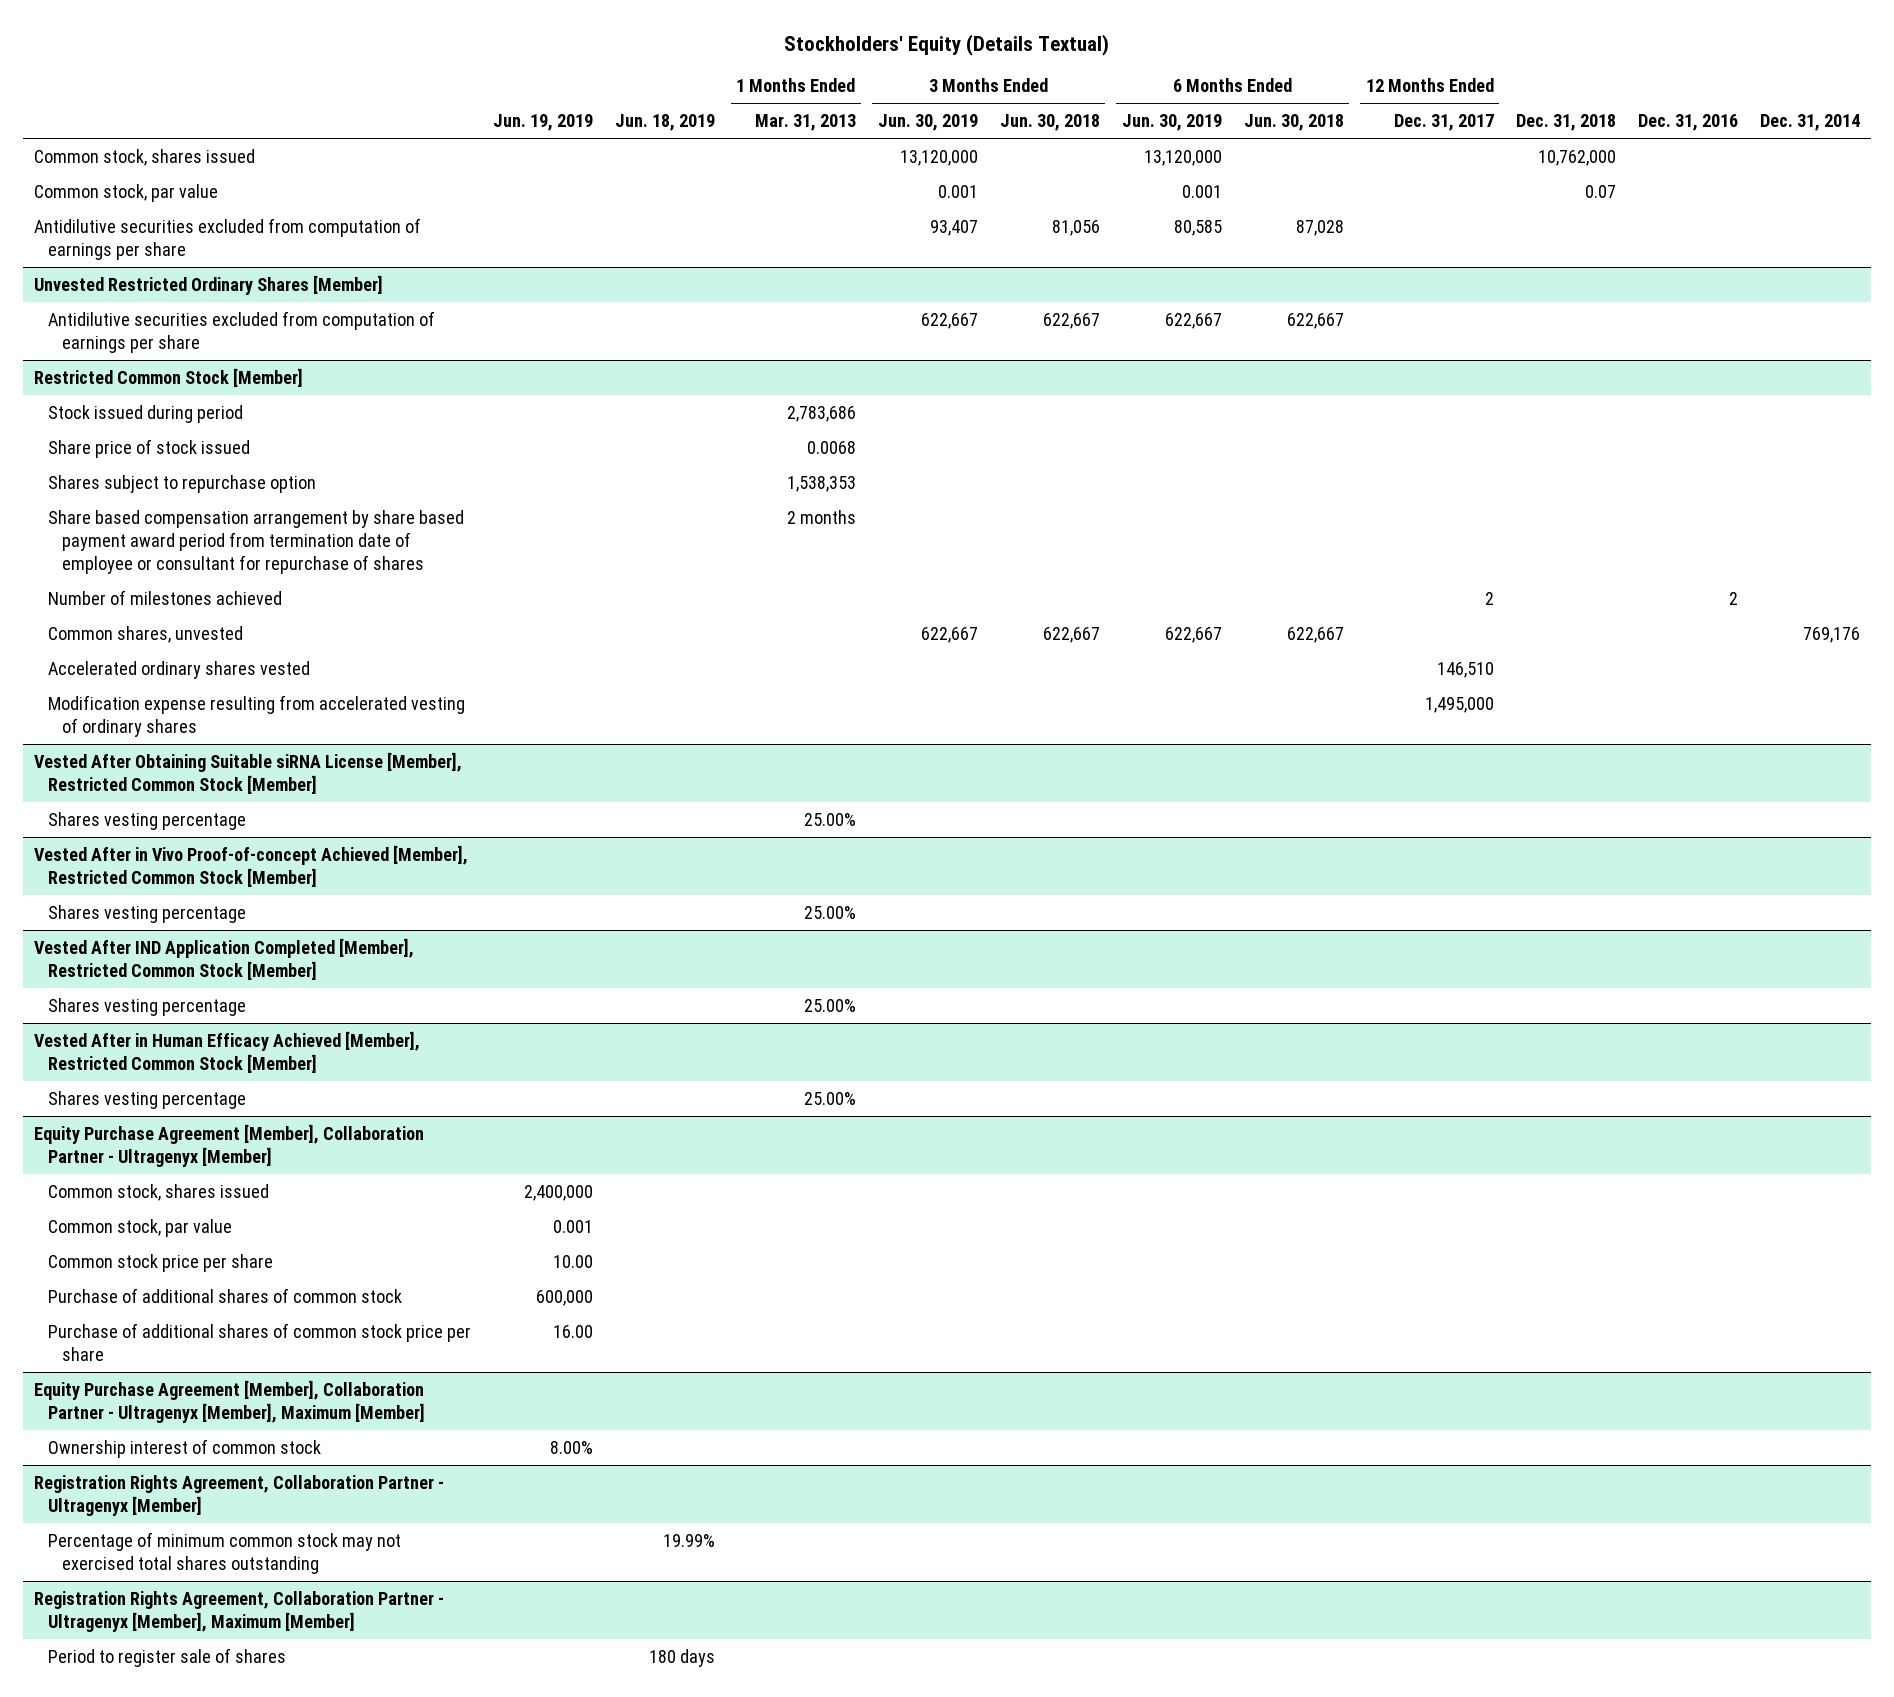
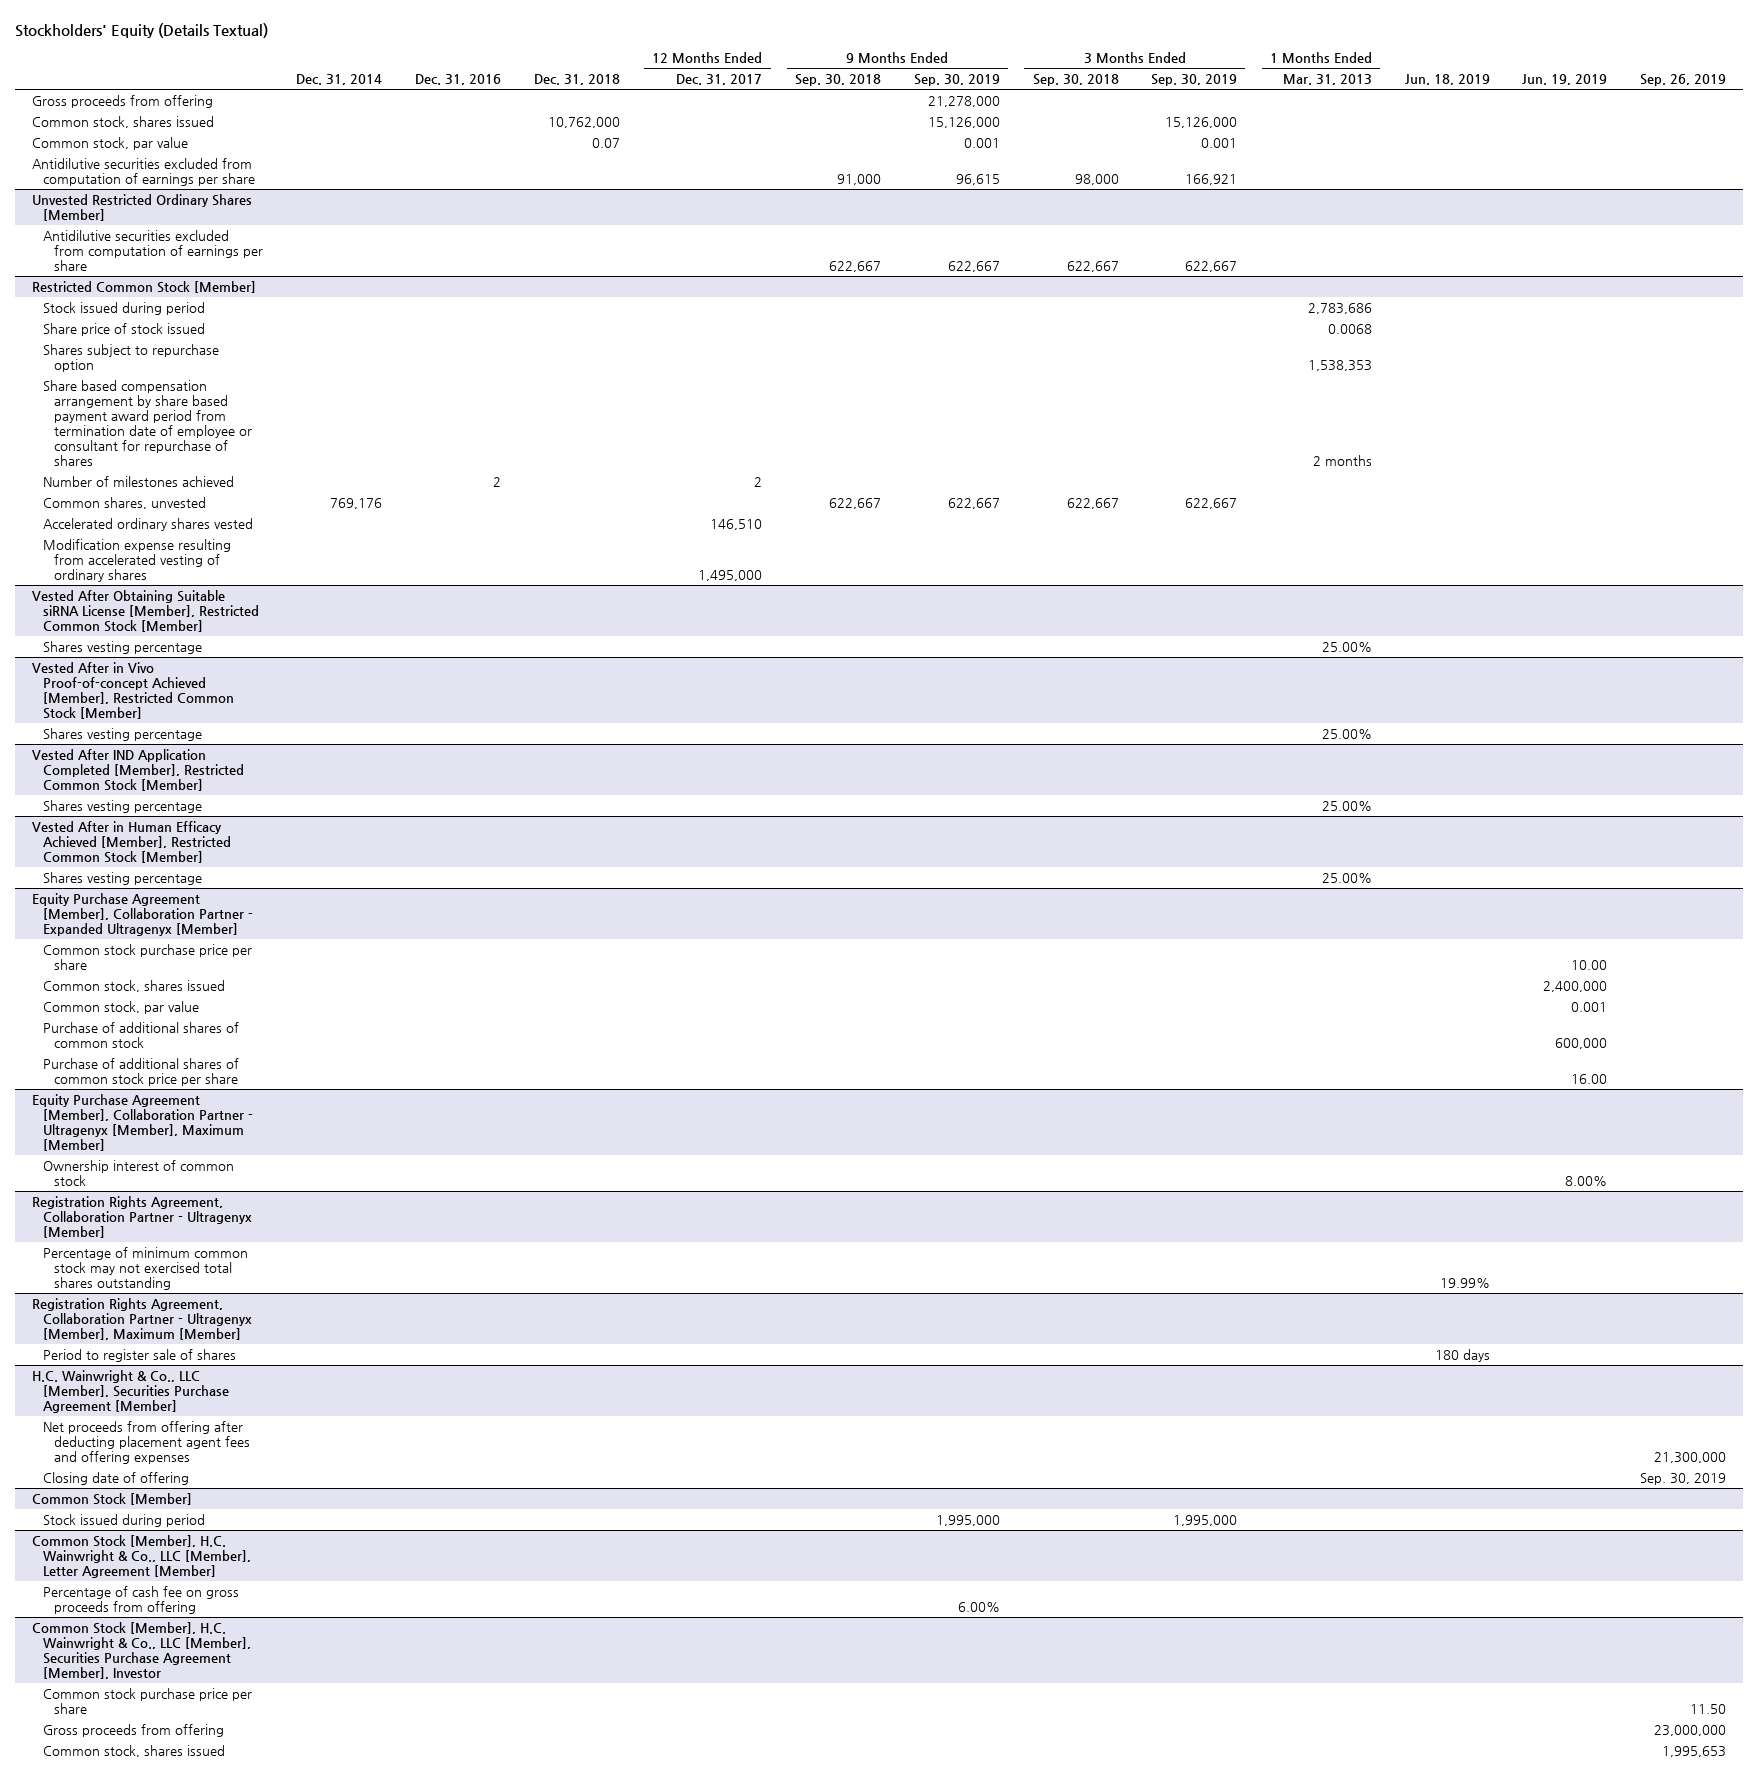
- | Jun. 19, 2019 | Jun. 18, 2019 | 1 Months Ended Mar. 31, 2013 | 3 Months Ended Jun. 30, 2019 | 3 Months Ended Jun. 30, 2018 | 6 Months Ended Jun. 30, 2019 | 6 Months Ended Jun. 30, 2018 | 12 Months Ended Dec. 31, 2017 | Dec. 31, 2018 | Dec. 31, 2016 | Dec. 31, 2014
+ | Dec. 31, 2014 | Dec. 31, 2016 | Dec. 31, 2018 | 12 Months Ended Dec. 31, 2017 | 9 Months Ended Sep. 30, 2018 | 9 Months Ended Sep. 30, 2019 | 3 Months Ended Sep. 30, 2018 | 3 Months Ended Sep. 30, 2019 | 1 Months Ended Mar. 31, 2013 | Jun. 18, 2019 | Jun. 19, 2019 | Sep. 26, 2019
+ Gross proceeds from offering | | | | | | 21,278,000 | | | | | |
- Equity Purchase Agreement [Member], Collaboration Partner - Ultragenyx [Member]
+ Equity Purchase Agreement [Member], Collaboration Partner - Expanded Ultragenyx [Member]
+ Common stock purchase price per share | | | | | | | | | | | 10.00 |
- Common stock price per share | 10.00 | | | | | | | | | |
+ H.C. Wainwright & Co., LLC [Member], Securities Purchase Agreement [Member]
+ Net proceeds from offering after deducting placement agent fees and offering expenses | | | | | | | | | | | | 21,300,000
+ Closing date of offering | | | | | | | | | | | | Sep. 30, 2019
+ Common Stock [Member]
+ Stock issued during period | | | | | | 1,995,000 | | 1,995,000 | | | |
+ Common Stock [Member], H.C. Wainwright & Co., LLC [Member], Letter Agreement [Member]
+ Percentage of cash fee on gross proceeds from offering | | | | | | 6.00% | | | | | |
+ Common Stock [Member], H.C. Wainwright & Co., LLC [Member], Securities Purchase Agreement [Member], Investor
+ Common stock purchase price per share | | | | | | | | | | | | 11.50
+ Gross proceeds from offering | | | | | | | | | | | | 23,000,000
+ Common stock, shares issued | | | | | | | | | | | | 1,995,653

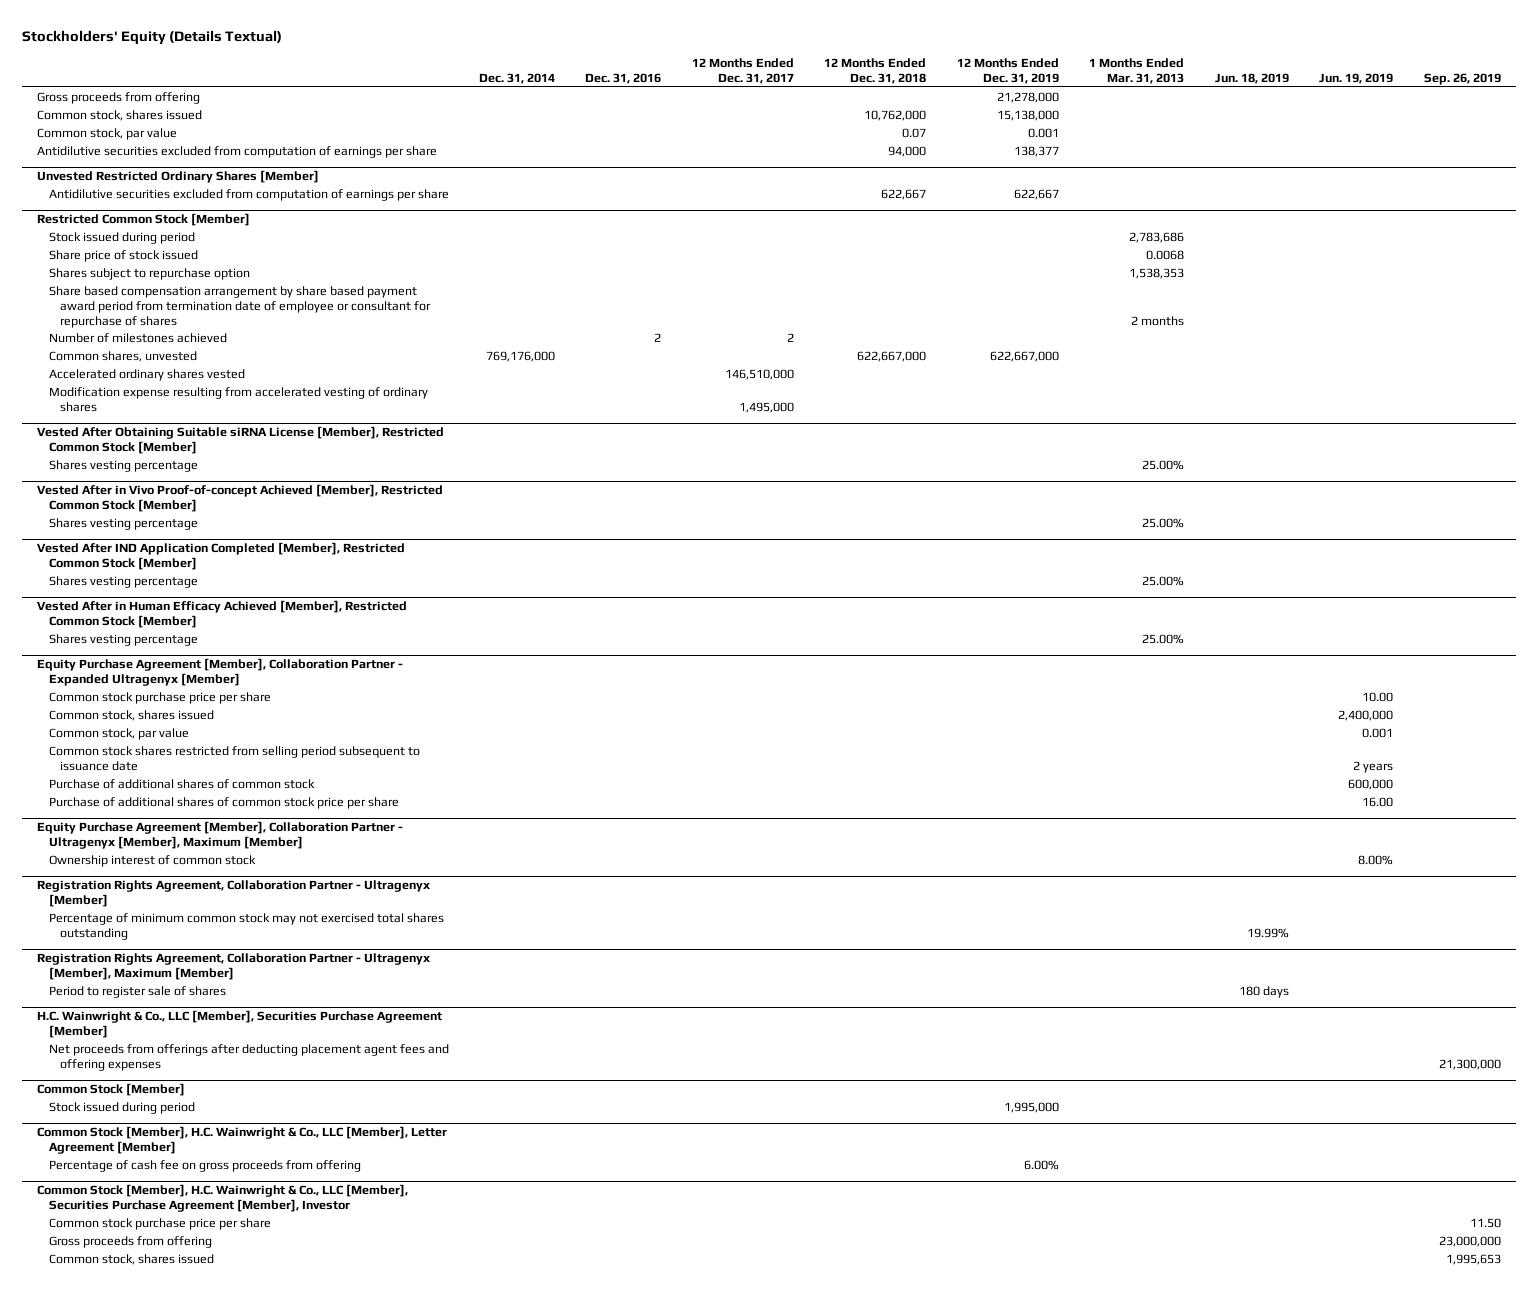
- | Dec. 31, 2014 | Dec. 31, 2016 | Dec. 31, 2018 | 12 Months Ended Dec. 31, 2017 | 9 Months Ended Sep. 30, 2018 | 9 Months Ended Sep. 30, 2019 | 3 Months Ended Sep. 30, 2018 | 3 Months Ended Sep. 30, 2019 | 1 Months Ended Mar. 31, 2013 | Jun. 18, 2019 | Jun. 19, 2019 | Sep. 26, 2019
+ | Dec. 31, 2014 | Dec. 31, 2016 | 12 Months Ended Dec. 31, 2017 | 12 Months Ended Dec. 31, 2018 | 12 Months Ended Dec. 31, 2019 | 1 Months Ended Mar. 31, 2013 | Jun. 18, 2019 | Jun. 19, 2019 | Sep. 26, 2019
@ Restricted Common Stock [Member]
- Common shares, unvested | 769,176 | | | | 622,667 | 622,667 | 622,667 | 622,667 | | | |
- Accelerated ordinary shares vested | | | | 146,510 | | | | | | | |
+ Common shares, unvested | 769,176,000 | | | 622,667,000 | 622,667,000 | | | |
+ Accelerated ordinary shares vested | | | 146,510,000 | | | | | |
@ Equity Purchase Agreement [Member], Collaboration Partner - Expanded Ultragenyx [Member]
+ Common stock shares restricted from selling period subsequent to issuance date | | | | | | | | 2 years |
@ H.C. Wainwright & Co., LLC [Member], Securities Purchase Agreement [Member]
- Net proceeds from offering after deducting placement agent fees and offering expenses | | | | | | | | | | | | 21,300,000
- Closing date of offering | | | | | | | | | | | | Sep. 30, 2019
+ Net proceeds from offerings after deducting placement agent fees and offering expenses | | | | | | | | | 21,300,000

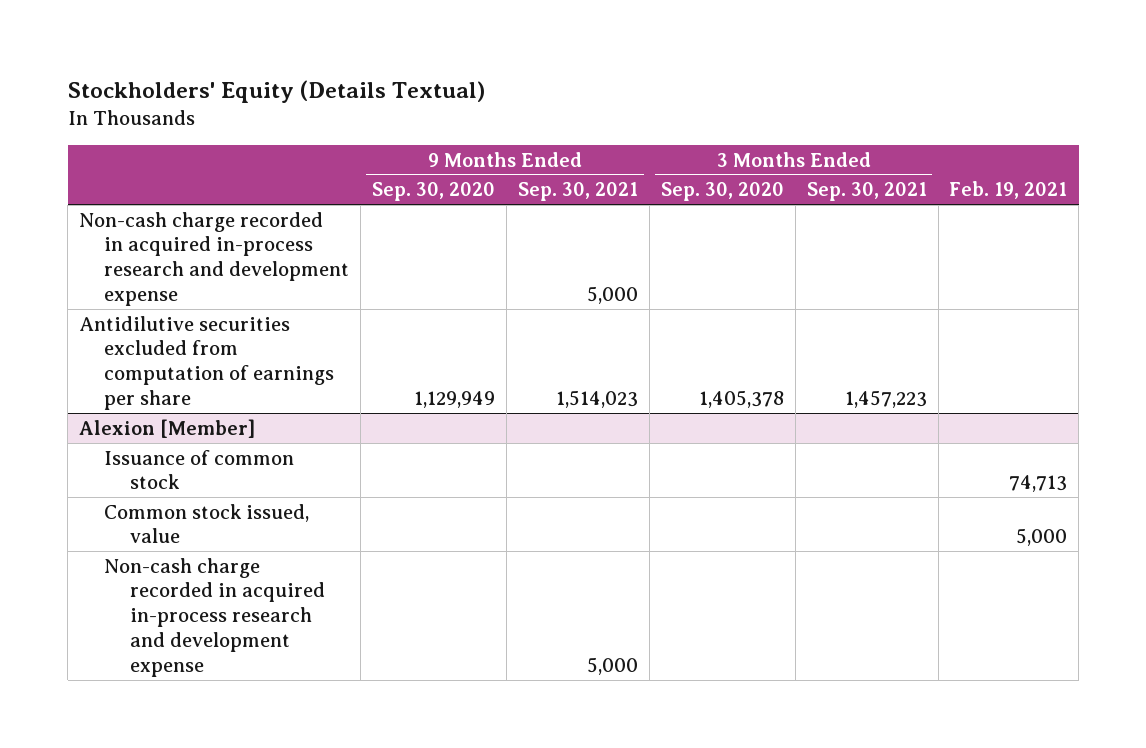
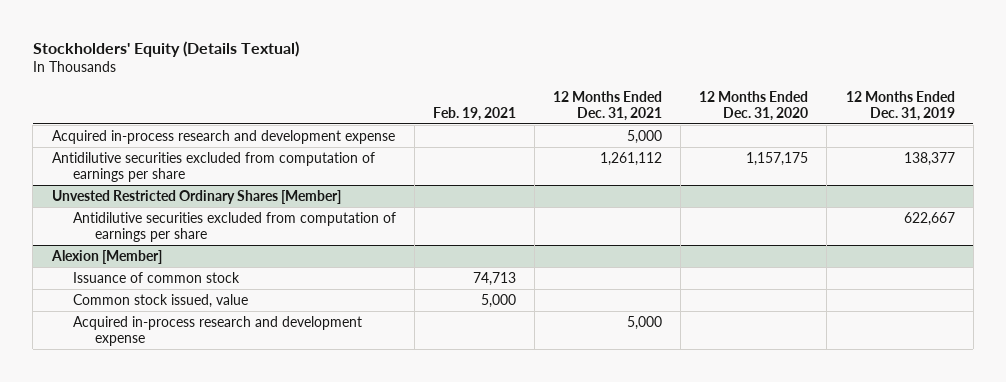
- | 9 Months Ended Sep. 30, 2020 | 9 Months Ended Sep. 30, 2021 | 3 Months Ended Sep. 30, 2020 | 3 Months Ended Sep. 30, 2021 | Feb. 19, 2021
+ | Feb. 19, 2021 | 12 Months Ended Dec. 31, 2021 | 12 Months Ended Dec. 31, 2020 | 12 Months Ended Dec. 31, 2019
- Non-cash charge recorded in acquired in-process research and development expense | | 5,000 | | |
+ Acquired in-process research and development expense | | 5,000 | |
+ Unvested Restricted Ordinary Shares [Member]
+ Antidilutive securities excluded from computation of earnings per share | | | | 622,667
@ Alexion [Member]
- Non-cash charge recorded in acquired in-process research and development expense | | 5,000 | | |
+ Acquired in-process research and development expense | | 5,000 | |

